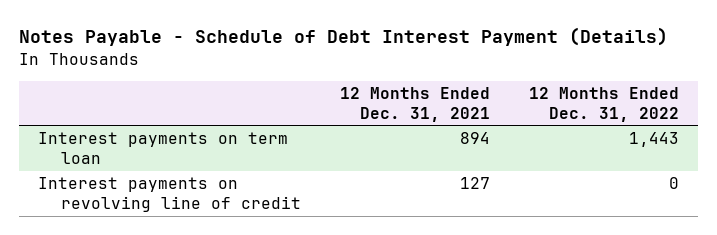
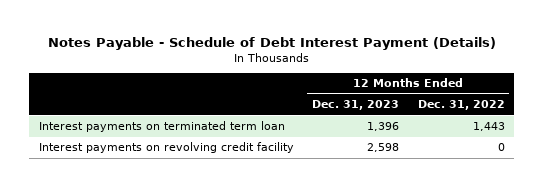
- | 12 Months Ended Dec. 31, 2021 | 12 Months Ended Dec. 31, 2022
+ | 12 Months Ended Dec. 31, 2023 | 12 Months Ended Dec. 31, 2022
- Interest payments on term loan | 894 | 1,443
- Interest payments on revolving line of credit | 127 | 0
+ Interest payments on terminated term loan | 1,396 | 1,443
+ Interest payments on revolving credit facility | 2,598 | 0

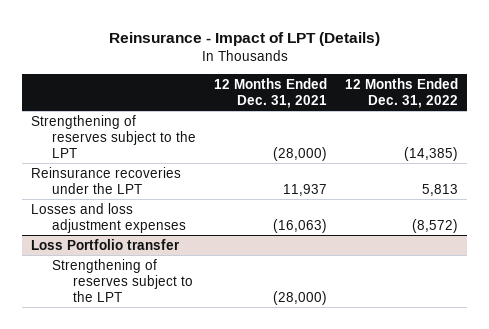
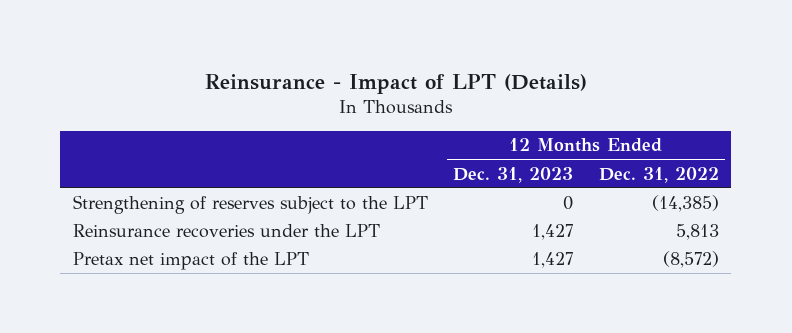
- | 12 Months Ended Dec. 31, 2021 | 12 Months Ended Dec. 31, 2022
+ | 12 Months Ended Dec. 31, 2023 | 12 Months Ended Dec. 31, 2022
- Losses and loss adjustment expenses | (16,063) | (8,572)
- Loss Portfolio transfer
- Strengthening of reserves subject to the LPT | (28,000) |
+ Pretax net impact of the LPT | 1,427 | (8,572)

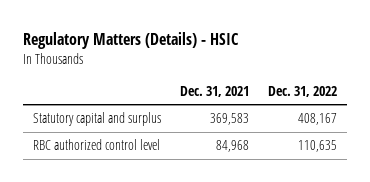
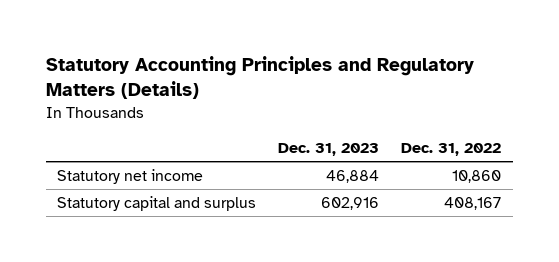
- Regulatory Matters (Details) - HSIC
+ Statutory Accounting Principles and Regulatory Matters (Details)
- | Dec. 31, 2021 | Dec. 31, 2022
+ | Dec. 31, 2023 | Dec. 31, 2022
+ Statutory net income | 46,884 | 10,860
- RBC authorized control level | 84,968 | 110,635

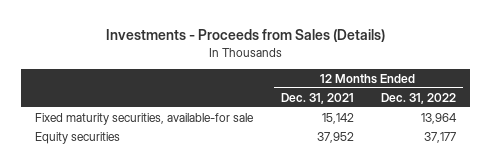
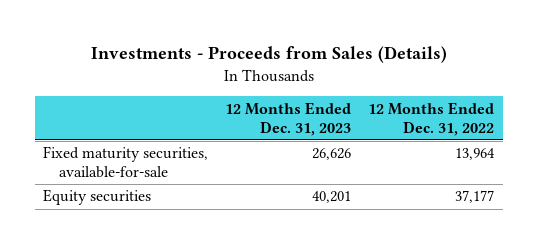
- | 12 Months Ended Dec. 31, 2021 | 12 Months Ended Dec. 31, 2022
+ | 12 Months Ended Dec. 31, 2023 | 12 Months Ended Dec. 31, 2022
- Fixed maturity securities, available-for sale | 15,142 | 13,964
+ Fixed maturity securities, available-for-sale | 26,626 | 13,964

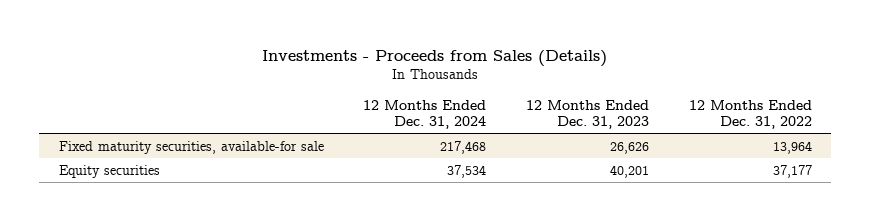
- | 12 Months Ended Dec. 31, 2023 | 12 Months Ended Dec. 31, 2022
+ | 12 Months Ended Dec. 31, 2024 | 12 Months Ended Dec. 31, 2023 | 12 Months Ended Dec. 31, 2022
- Fixed maturity securities, available-for-sale | 26,626 | 13,964
+ Fixed maturity securities, available-for sale | 217,468 | 26,626 | 13,964

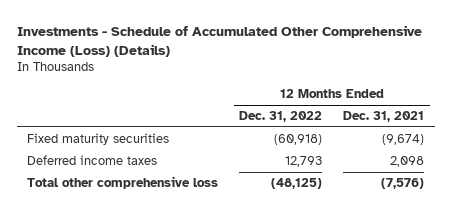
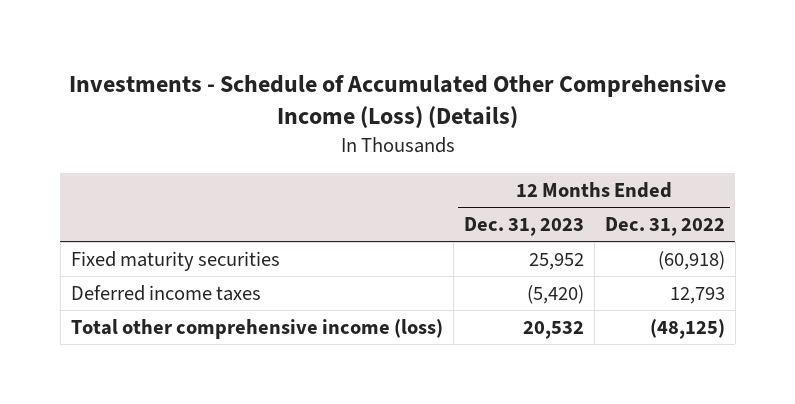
- | 12 Months Ended Dec. 31, 2022 | 12 Months Ended Dec. 31, 2021
+ | 12 Months Ended Dec. 31, 2023 | 12 Months Ended Dec. 31, 2022
- Total other comprehensive loss | (48,125) | (7,576)
+ Total other comprehensive income (loss) | 20,532 | (48,125)

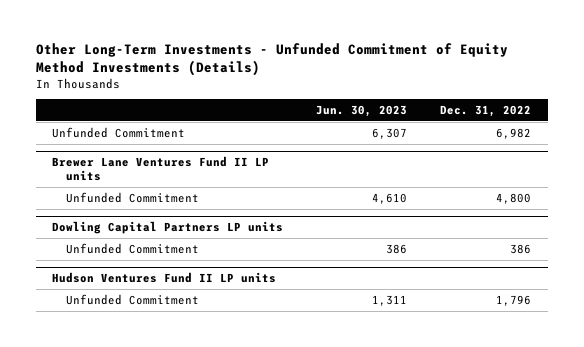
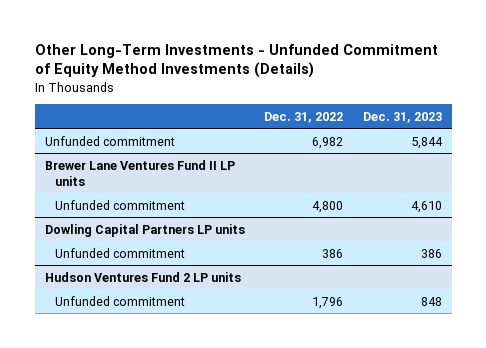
- | Jun. 30, 2023 | Dec. 31, 2022
+ | Dec. 31, 2022 | Dec. 31, 2023
- Unfunded Commitment | 6,307 | 6,982
+ Unfunded commitment | 6,982 | 5,844
@ Brewer Lane Ventures Fund II LP units
- Unfunded Commitment | 4,610 | 4,800
+ Unfunded commitment | 4,800 | 4,610
@ Dowling Capital Partners LP units
- Unfunded Commitment | 386 | 386
- Hudson Ventures Fund II LP units
- Unfunded Commitment | 1,311 | 1,796
@ Dowling Capital Partners LP units
+ Unfunded commitment | 386 | 386
+ Hudson Ventures Fund 2 LP units
+ Unfunded commitment | 1,796 | 848

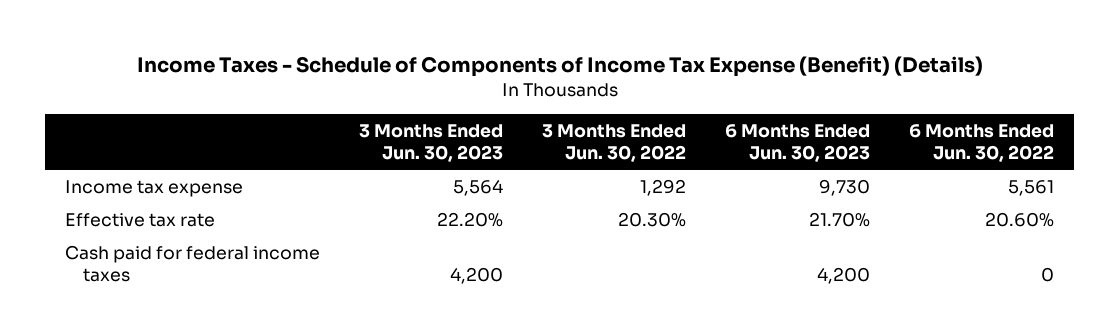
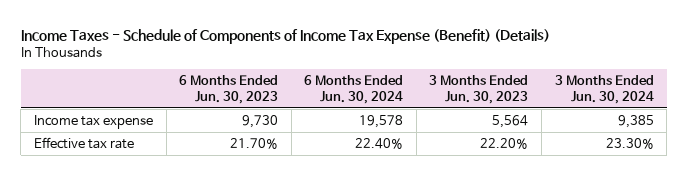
- | 3 Months Ended Jun. 30, 2023 | 3 Months Ended Jun. 30, 2022 | 6 Months Ended Jun. 30, 2023 | 6 Months Ended Jun. 30, 2022
+ | 6 Months Ended Jun. 30, 2023 | 6 Months Ended Jun. 30, 2024 | 3 Months Ended Jun. 30, 2023 | 3 Months Ended Jun. 30, 2024
- Cash paid for federal income taxes | 4,200 | | 4,200 | 0

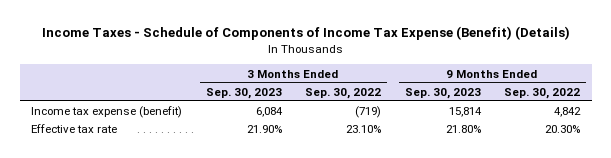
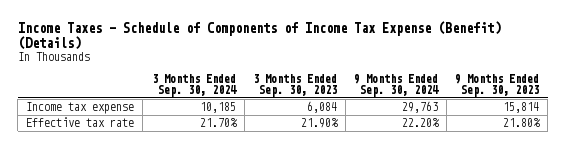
- | 3 Months Ended Sep. 30, 2023 | 3 Months Ended Sep. 30, 2022 | 9 Months Ended Sep. 30, 2023 | 9 Months Ended Sep. 30, 2022
+ | 3 Months Ended Sep. 30, 2024 | 3 Months Ended Sep. 30, 2023 | 9 Months Ended Sep. 30, 2024 | 9 Months Ended Sep. 30, 2023
- Income tax expense (benefit) | 6,084 | (719) | 15,814 | 4,842
+ Income tax expense | 10,185 | 6,084 | 29,763 | 15,814

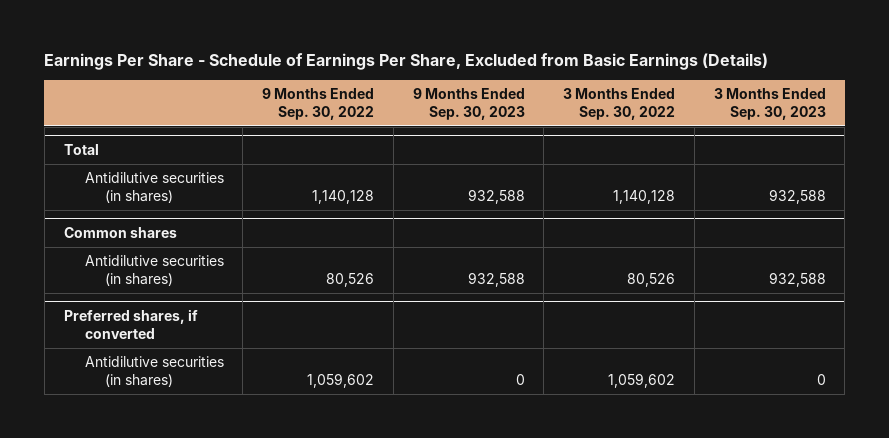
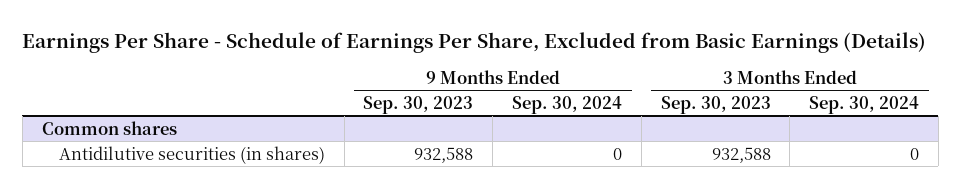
- | 9 Months Ended Sep. 30, 2022 | 9 Months Ended Sep. 30, 2023 | 3 Months Ended Sep. 30, 2022 | 3 Months Ended Sep. 30, 2023
+ | 9 Months Ended Sep. 30, 2023 | 9 Months Ended Sep. 30, 2024 | 3 Months Ended Sep. 30, 2023 | 3 Months Ended Sep. 30, 2024
- Total
- Antidilutive securities (in shares) | 1,140,128 | 932,588 | 1,140,128 | 932,588
- Preferred shares, if converted
- Antidilutive securities (in shares) | 1,059,602 | 0 | 1,059,602 | 0

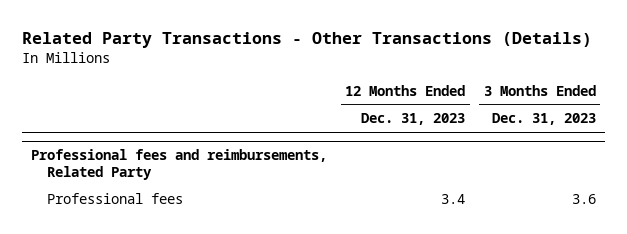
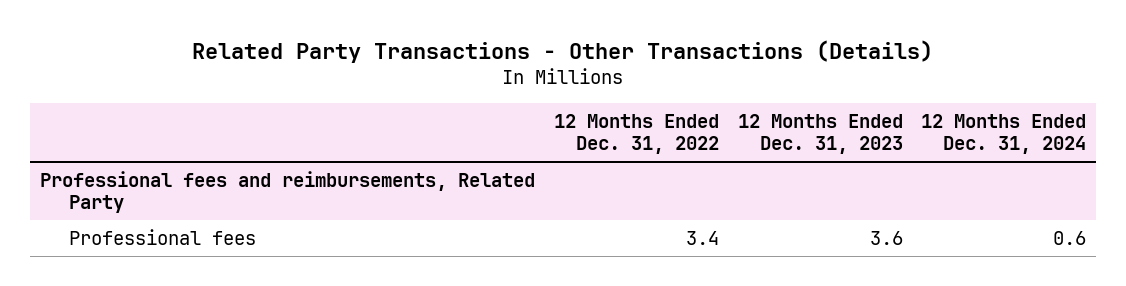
- | 12 Months Ended Dec. 31, 2023 | 3 Months Ended Dec. 31, 2023
+ | 12 Months Ended Dec. 31, 2022 | 12 Months Ended Dec. 31, 2023 | 12 Months Ended Dec. 31, 2024
@ Professional fees and reimbursements, Related Party
- Professional fees | 3.4 | 3.6
+ Professional fees | 3.4 | 3.6 | 0.6

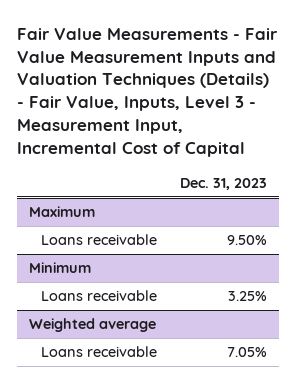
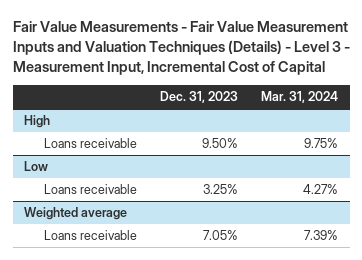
- Fair Value Measurements - Fair Value Measurement Inputs and Valuation Techniques (Details) - Fair Value, Inputs, Level 3 - Measurement Input, Incremental Cost of Capital
+ Fair Value Measurements - Fair Value Measurement Inputs and Valuation Techniques (Details) - Level 3 - Measurement Input, Incremental Cost of Capital
- | Dec. 31, 2023
+ | Dec. 31, 2023 | Mar. 31, 2024
- Maximum
+ High
- Minimum
+ Low

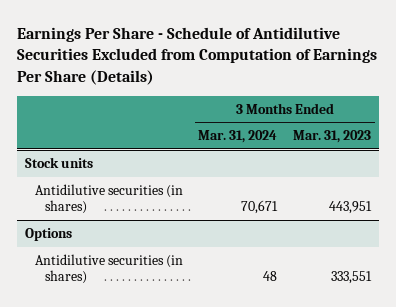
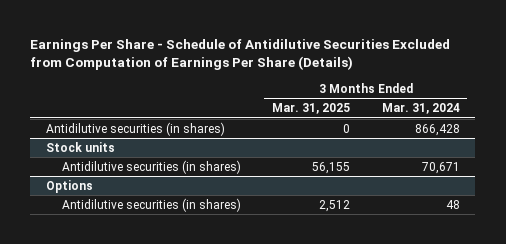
- | 3 Months Ended Mar. 31, 2024 | 3 Months Ended Mar. 31, 2023
+ | 3 Months Ended Mar. 31, 2025 | 3 Months Ended Mar. 31, 2024
+ Antidilutive securities (in shares) | 0 | 866,428

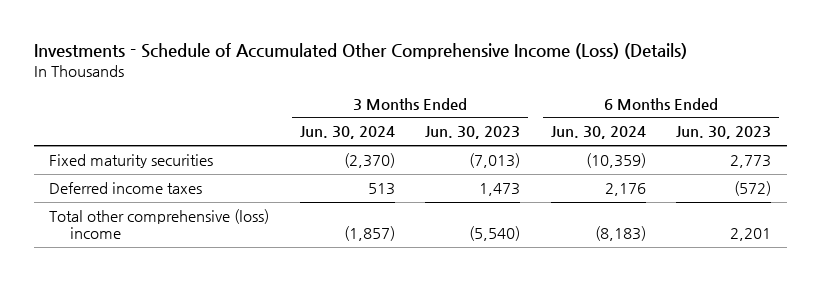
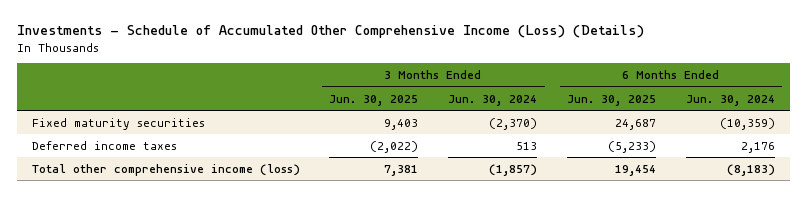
- | 3 Months Ended Jun. 30, 2024 | 3 Months Ended Jun. 30, 2023 | 6 Months Ended Jun. 30, 2024 | 6 Months Ended Jun. 30, 2023
+ | 3 Months Ended Jun. 30, 2025 | 3 Months Ended Jun. 30, 2024 | 6 Months Ended Jun. 30, 2025 | 6 Months Ended Jun. 30, 2024
- Total other comprehensive (loss) income | (1,857) | (5,540) | (8,183) | 2,201
+ Total other comprehensive income (loss) | 7,381 | (1,857) | 19,454 | (8,183)

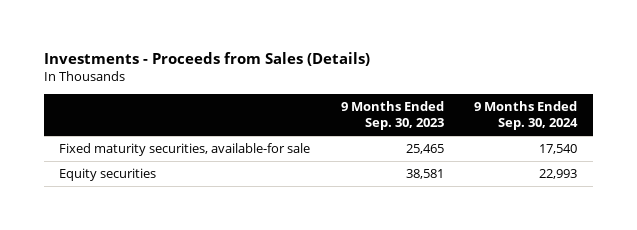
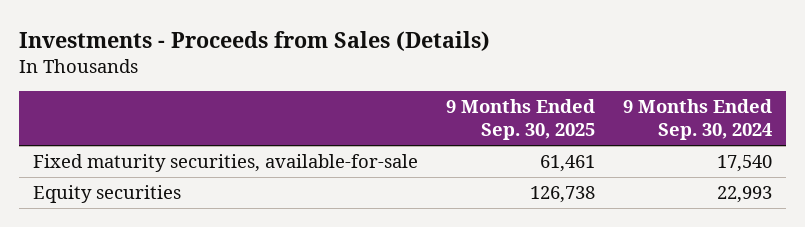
- | 9 Months Ended Sep. 30, 2023 | 9 Months Ended Sep. 30, 2024
+ | 9 Months Ended Sep. 30, 2025 | 9 Months Ended Sep. 30, 2024
- Fixed maturity securities, available-for sale | 25,465 | 17,540
+ Fixed maturity securities, available-for-sale | 61,461 | 17,540

